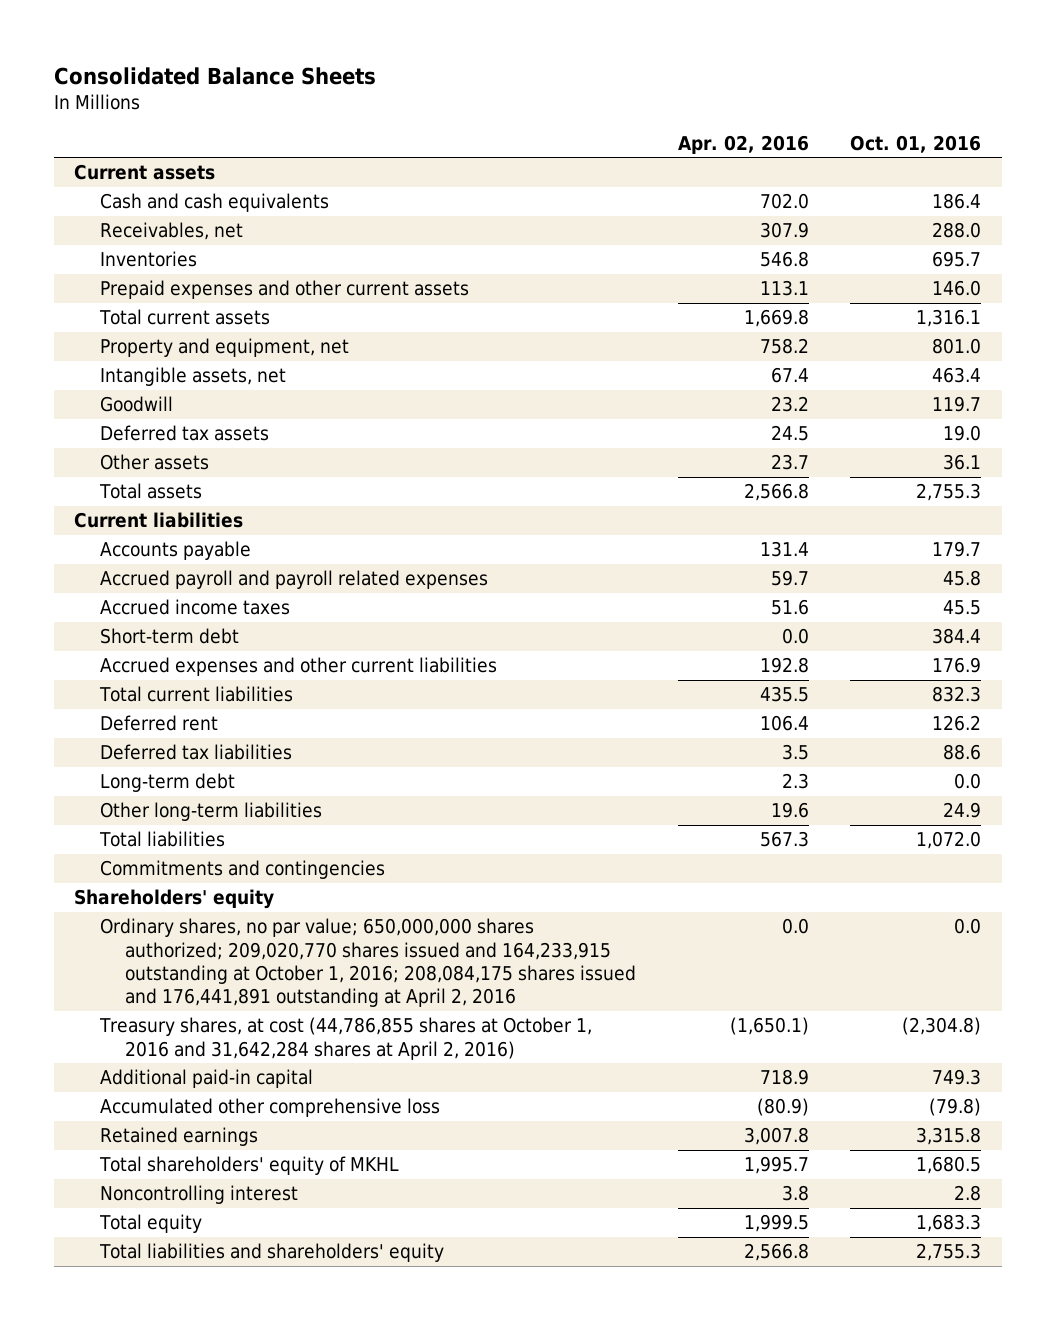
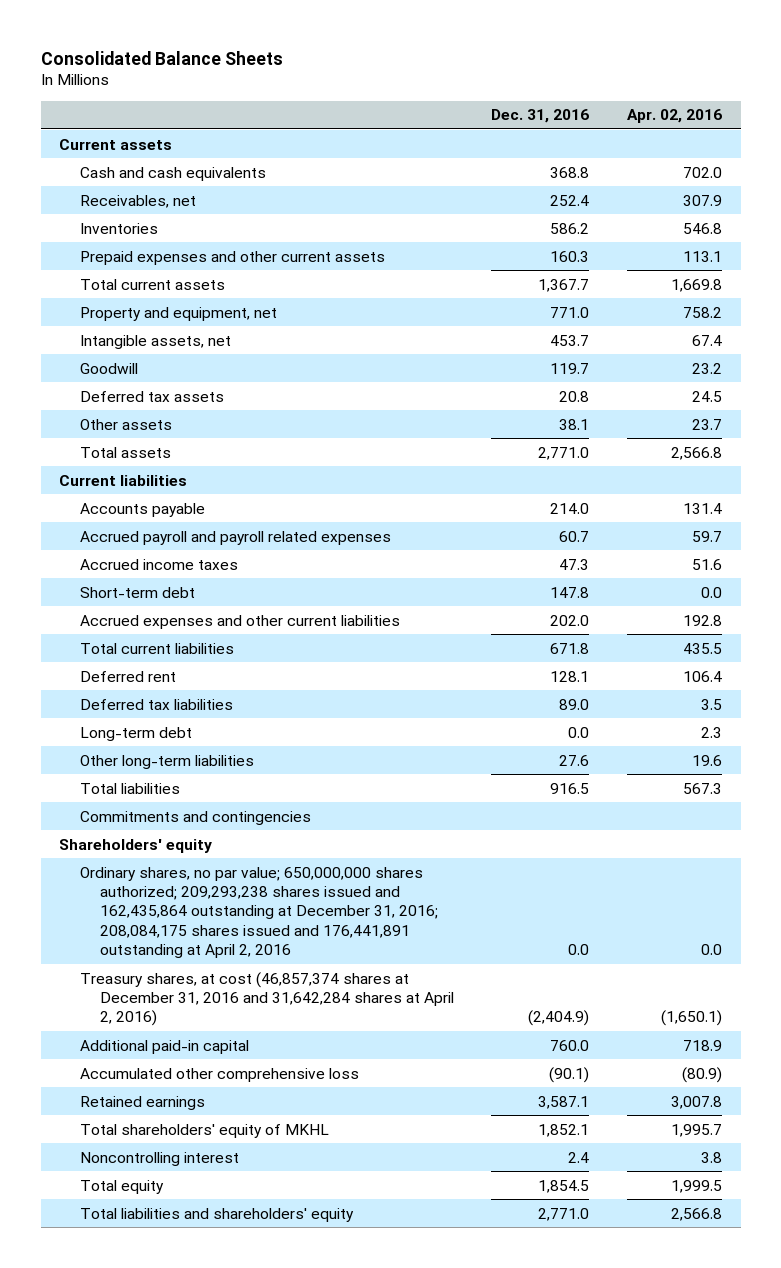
- | Apr. 02, 2016 | Oct. 01, 2016
+ | Dec. 31, 2016 | Apr. 02, 2016
- Ordinary shares, no par value; 650,000,000 shares authorized; 209,020,770 shares issued and 164,233,915 outstanding at October 1, 2016; 208,084,175 shares issued and 176,441,891 outstanding at April 2, 2016 | 0.0 | 0.0
- Treasury shares, at cost (44,786,855 shares at October 1, 2016 and 31,642,284 shares at April 2, 2016) | (1,650.1) | (2,304.8)
+ Ordinary shares, no par value; 650,000,000 shares authorized; 209,293,238 shares issued and 162,435,864 outstanding at December 31, 2016; 208,084,175 shares issued and 176,441,891 outstanding at April 2, 2016 | 0.0 | 0.0
+ Treasury shares, at cost (46,857,374 shares at December 31, 2016 and 31,642,284 shares at April 2, 2016) | (2,404.9) | (1,650.1)

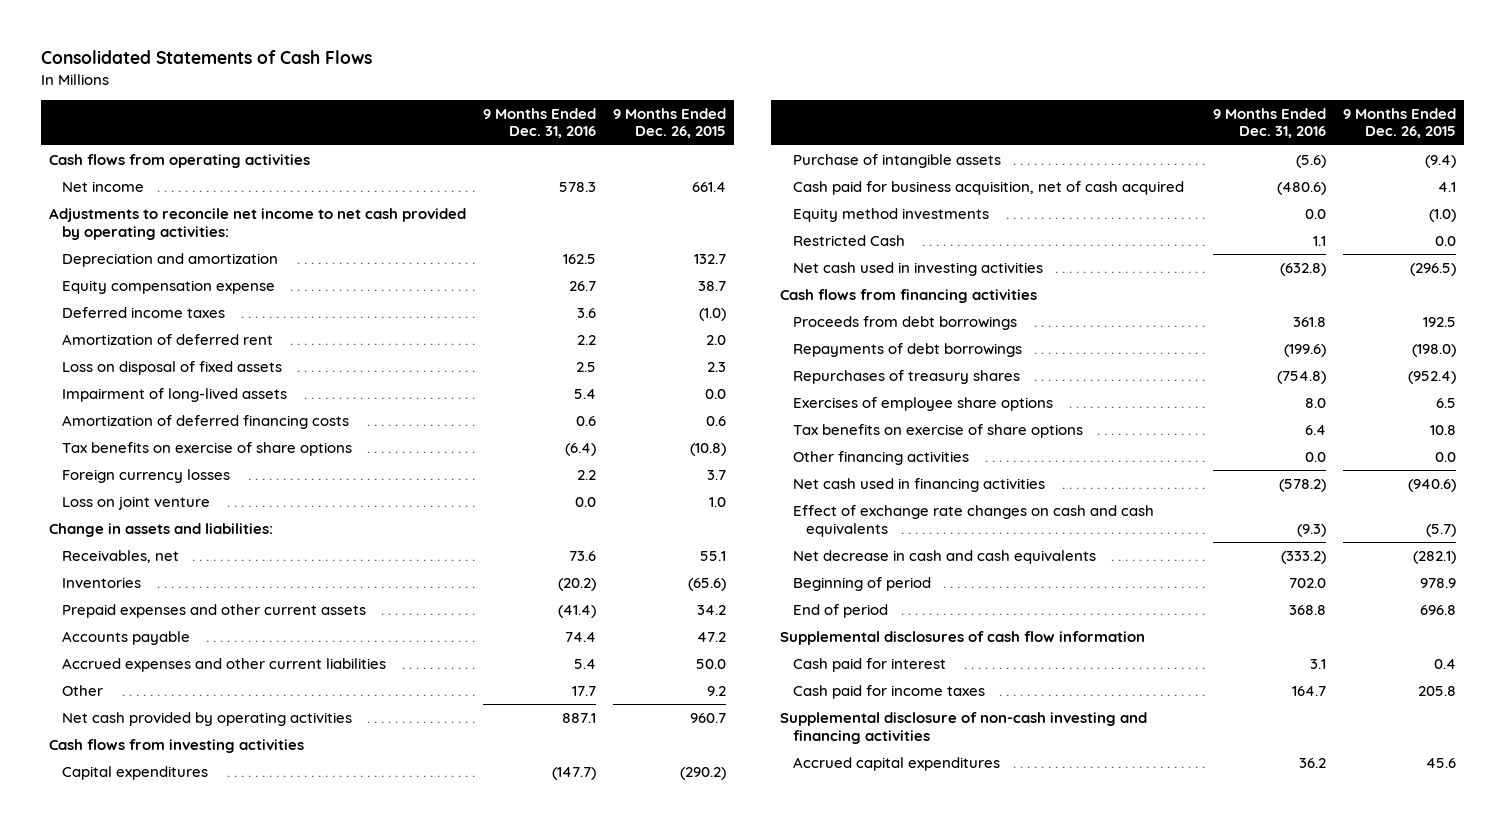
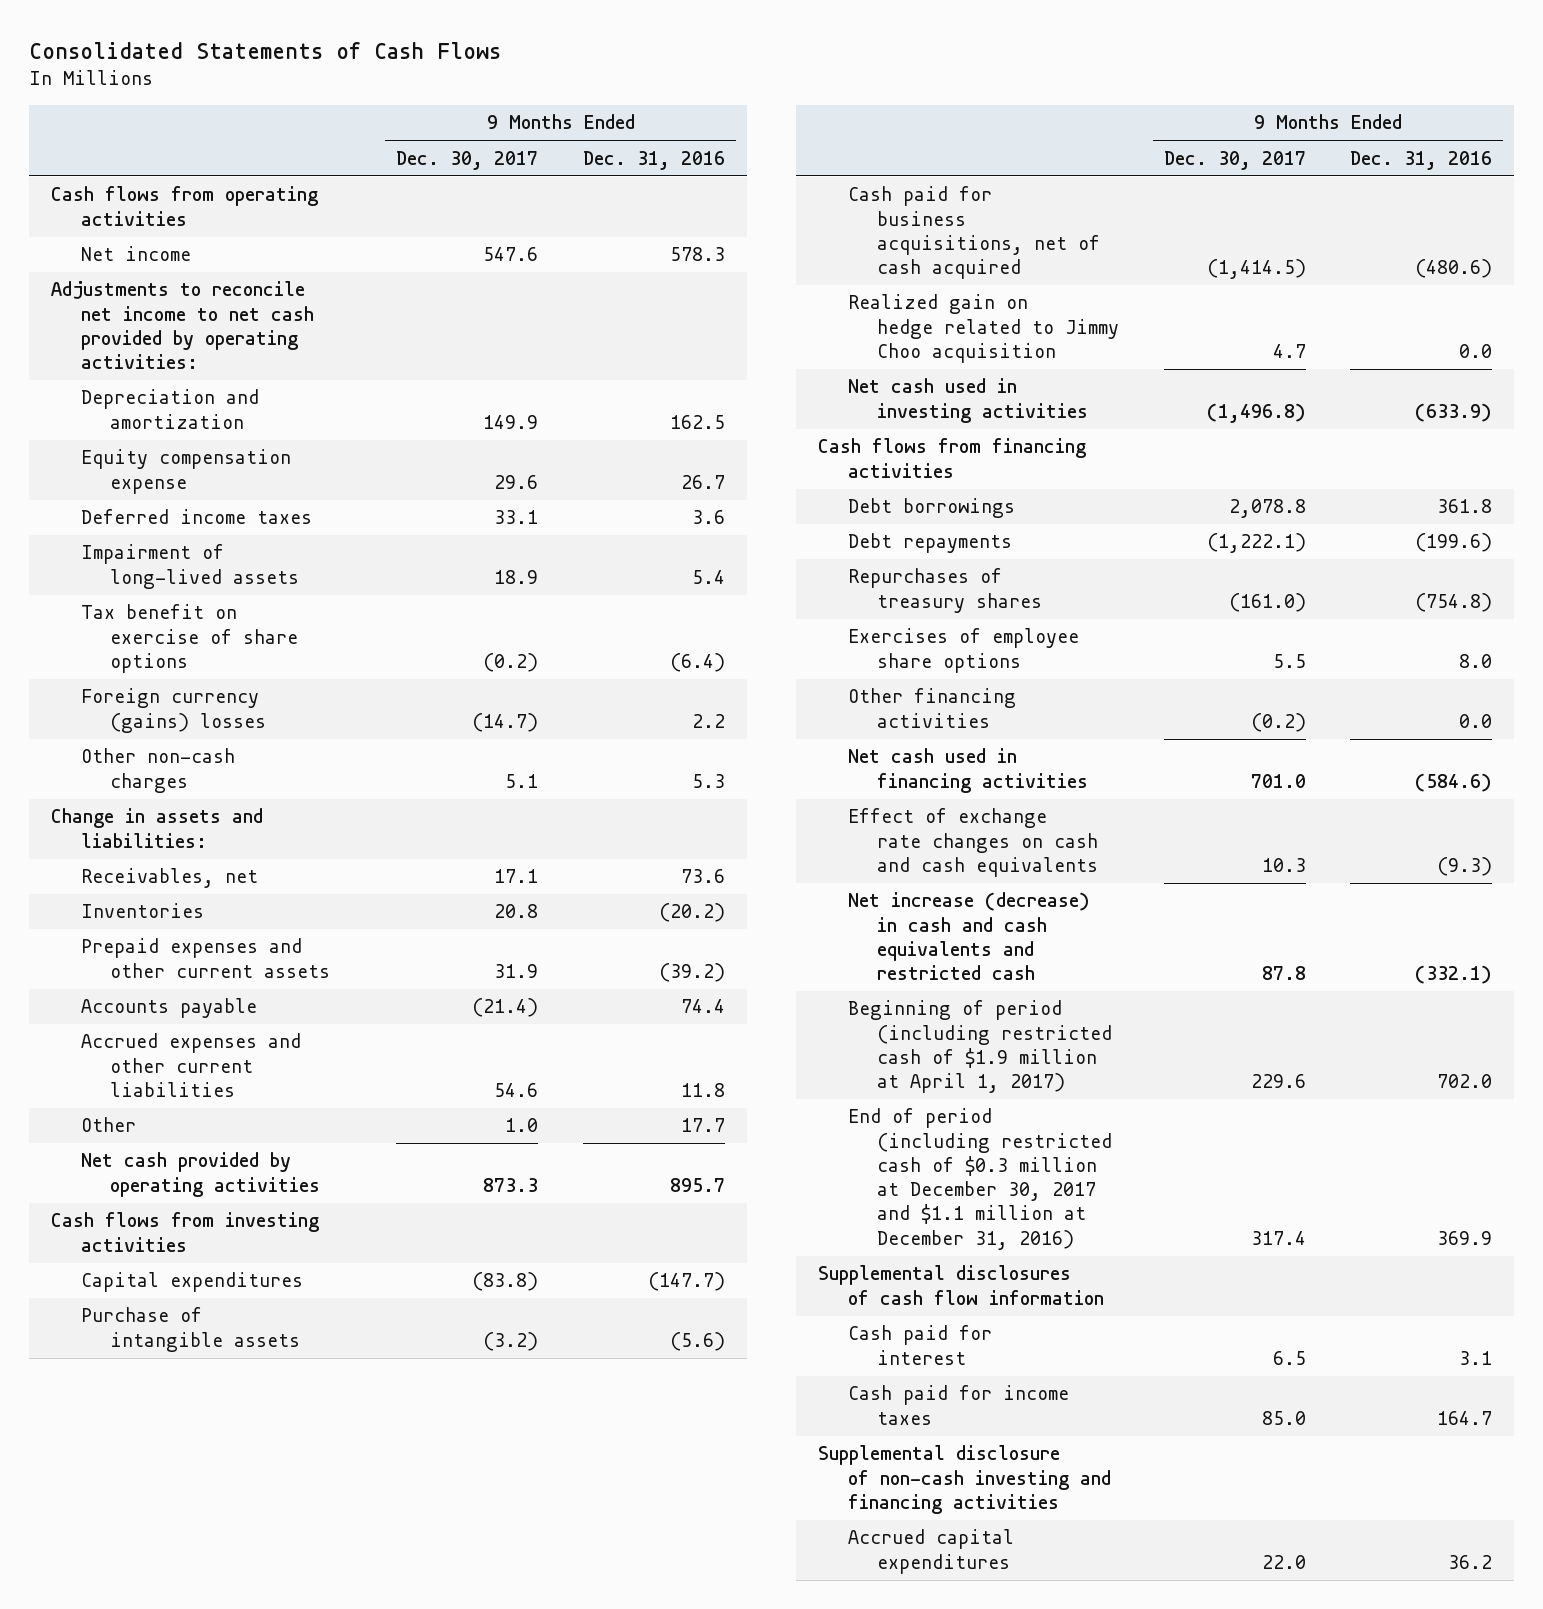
- | 9 Months Ended Dec. 31, 2016 | 9 Months Ended Dec. 26, 2015
+ | 9 Months Ended Dec. 30, 2017 | 9 Months Ended Dec. 31, 2016
- Amortization of deferred rent | 2.2 | 2.0
- Loss on disposal of fixed assets | 2.5 | 2.3
- Amortization of deferred financing costs | 0.6 | 0.6
- Tax benefits on exercise of share options | (6.4) | (10.8)
- Foreign currency losses | 2.2 | 3.7
- Loss on joint venture | 0.0 | 1.0
+ Tax benefit on exercise of share options | (0.2) | (6.4)
+ Foreign currency (gains) losses | (14.7) | 2.2
+ Other non-cash charges | 5.1 | 5.3
- Prepaid expenses and other current assets | (41.4) | 34.2
+ Prepaid expenses and other current assets | 31.9 | (39.2)
- Accrued expenses and other current liabilities | 5.4 | 50.0
+ Accrued expenses and other current liabilities | 54.6 | 11.8
- Net cash provided by operating activities | 887.1 | 960.7
+ Net cash provided by operating activities | 873.3 | 895.7
- Cash paid for business acquisition, net of cash acquired | (480.6) | 4.1
- Equity method investments | 0.0 | (1.0)
- Restricted Cash | 1.1 | 0.0
- Net cash used in investing activities | (632.8) | (296.5)
+ Cash paid for business acquisitions, net of cash acquired | (1,414.5) | (480.6)
+ Realized gain on hedge related to Jimmy Choo acquisition | 4.7 | 0.0
+ Net cash used in investing activities | (1,496.8) | (633.9)
- Proceeds from debt borrowings | 361.8 | 192.5
- Repayments of debt borrowings | (199.6) | (198.0)
+ Debt borrowings | 2,078.8 | 361.8
+ Debt repayments | (1,222.1) | (199.6)
- Tax benefits on exercise of share options | 6.4 | 10.8
- Net cash used in financing activities | (578.2) | (940.6)
+ Net cash used in financing activities | 701.0 | (584.6)
- Net decrease in cash and cash equivalents | (333.2) | (282.1)
- Beginning of period | 702.0 | 978.9
- End of period | 368.8 | 696.8
+ Net increase (decrease) in cash and cash equivalents and restricted cash | 87.8 | (332.1)
+ Beginning of period (including restricted cash of $1.9 million at April 1, 2017) | 229.6 | 702.0
+ End of period (including restricted cash of $0.3 million at December 30, 2017 and $1.1 million at December 31, 2016) | 317.4 | 369.9

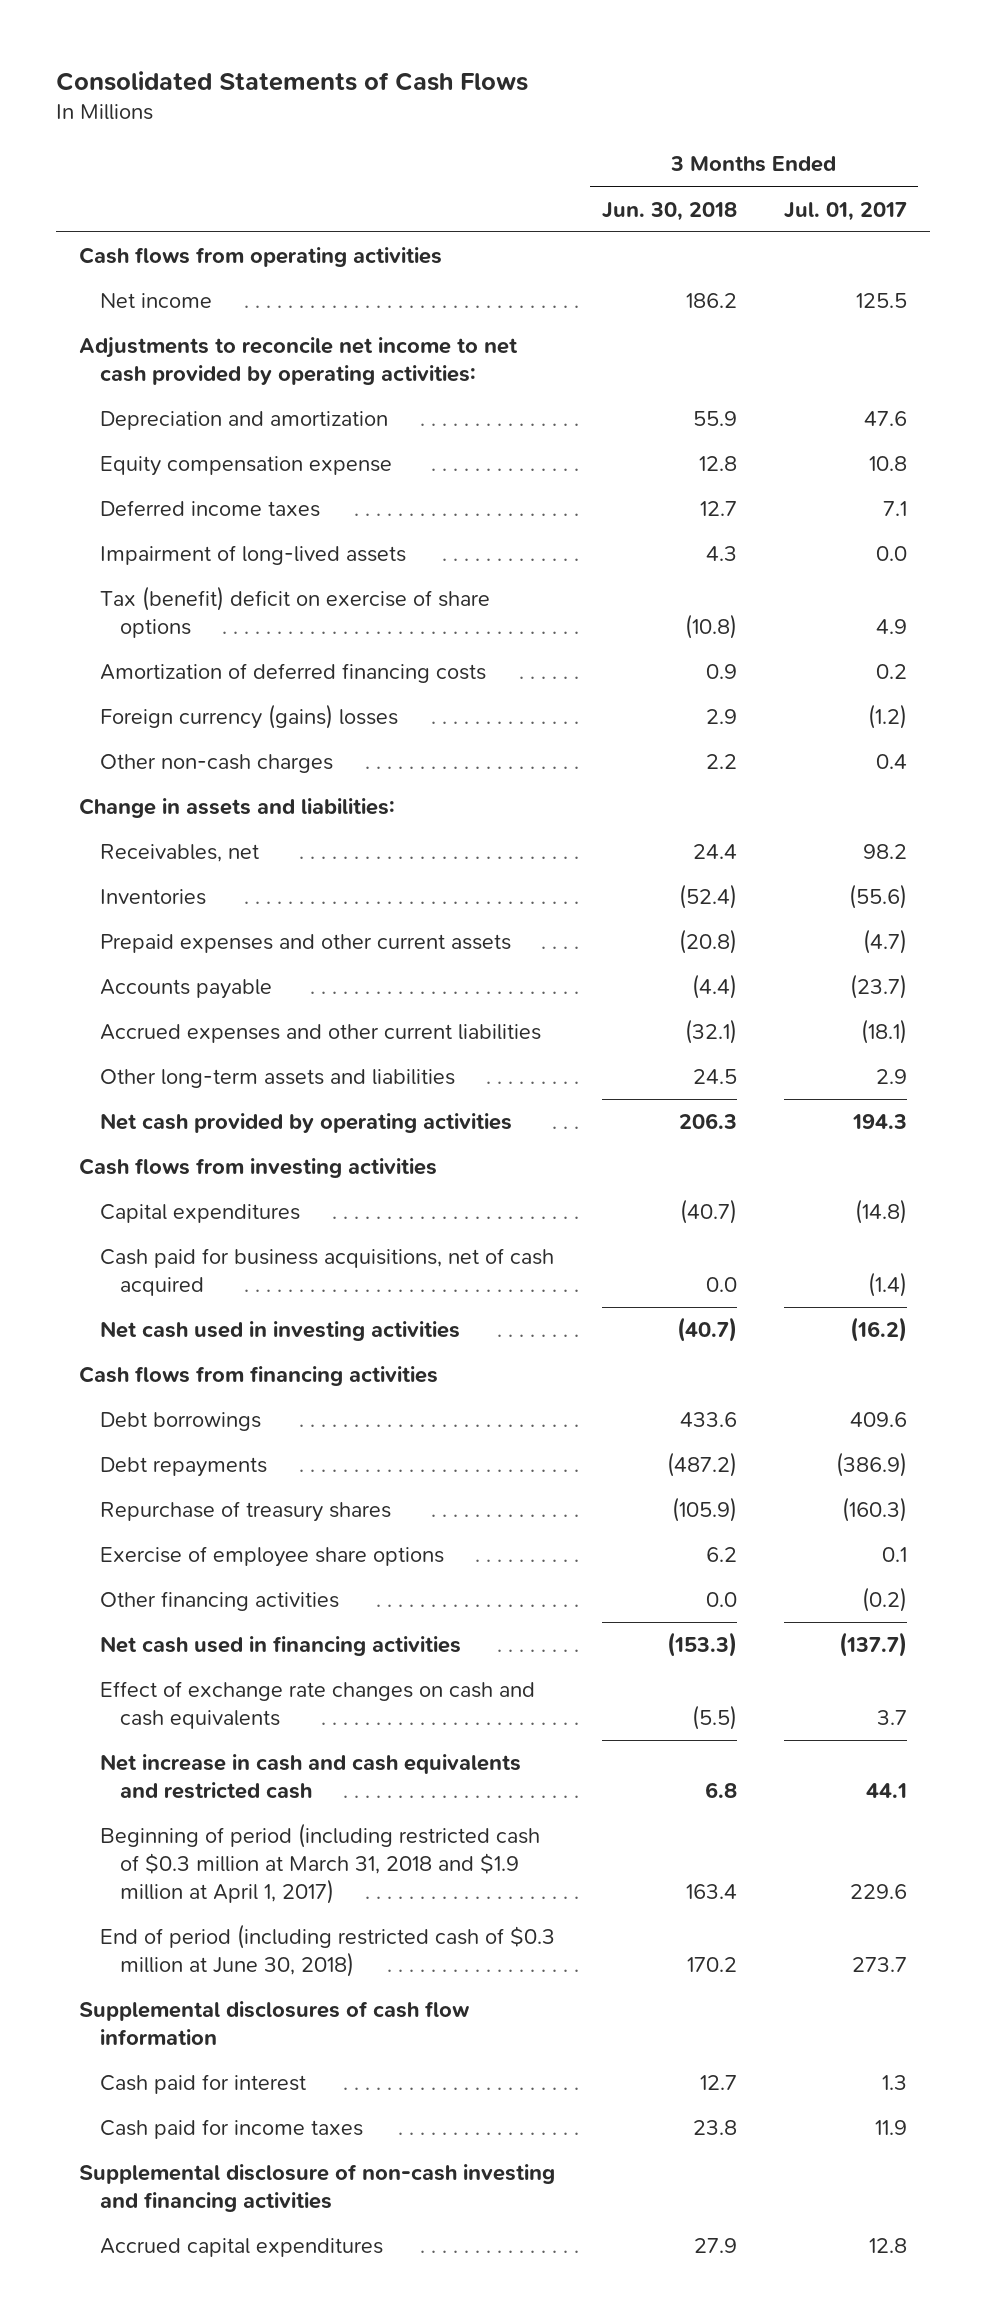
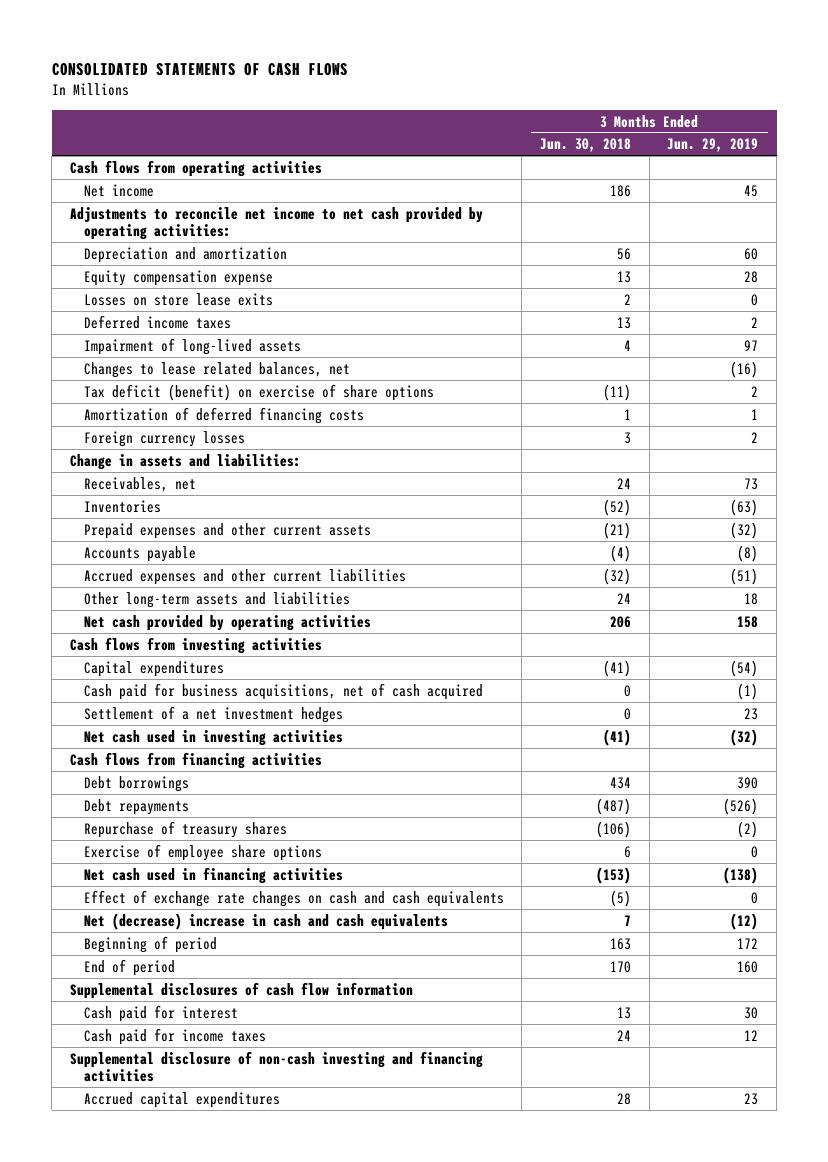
- Consolidated Statements of Cash Flows
+ CONSOLIDATED STATEMENTS OF CASH FLOWS
- | 3 Months Ended Jun. 30, 2018 | 3 Months Ended Jul. 01, 2017
+ | 3 Months Ended Jun. 30, 2018 | 3 Months Ended Jun. 29, 2019
- Net income | 186.2 | 125.5
+ Net income | 186 | 45
- Depreciation and amortization | 55.9 | 47.6
- Equity compensation expense | 12.8 | 10.8
- Deferred income taxes | 12.7 | 7.1
- Impairment of long-lived assets | 4.3 | 0.0
- Tax (benefit) deficit on exercise of share options | (10.8) | 4.9
- Amortization of deferred financing costs | 0.9 | 0.2
- Foreign currency (gains) losses | 2.9 | (1.2)
- Other non-cash charges | 2.2 | 0.4
+ Depreciation and amortization | 56 | 60
+ Equity compensation expense | 13 | 28
+ Losses on store lease exits | 2 | 0
+ Deferred income taxes | 13 | 2
+ Impairment of long-lived assets | 4 | 97
+ Changes to lease related balances, net | | (16)
+ Tax deficit (benefit) on exercise of share options | (11) | 2
+ Amortization of deferred financing costs | 1 | 1
+ Foreign currency losses | 3 | 2
- Receivables, net | 24.4 | 98.2
- Inventories | (52.4) | (55.6)
- Prepaid expenses and other current assets | (20.8) | (4.7)
- Accounts payable | (4.4) | (23.7)
- Accrued expenses and other current liabilities | (32.1) | (18.1)
- Other long-term assets and liabilities | 24.5 | 2.9
- Net cash provided by operating activities | 206.3 | 194.3
+ Receivables, net | 24 | 73
+ Inventories | (52) | (63)
+ Prepaid expenses and other current assets | (21) | (32)
+ Accounts payable | (4) | (8)
+ Accrued expenses and other current liabilities | (32) | (51)
+ Other long-term assets and liabilities | 24 | 18
+ Net cash provided by operating activities | 206 | 158
- Capital expenditures | (40.7) | (14.8)
- Cash paid for business acquisitions, net of cash acquired | 0.0 | (1.4)
- Net cash used in investing activities | (40.7) | (16.2)
+ Capital expenditures | (41) | (54)
+ Cash paid for business acquisitions, net of cash acquired | 0 | (1)
+ Settlement of a net investment hedges | 0 | 23
+ Net cash used in investing activities | (41) | (32)
- Debt borrowings | 433.6 | 409.6
- Debt repayments | (487.2) | (386.9)
- Repurchase of treasury shares | (105.9) | (160.3)
- Exercise of employee share options | 6.2 | 0.1
- Other financing activities | 0.0 | (0.2)
- Net cash used in financing activities | (153.3) | (137.7)
- Effect of exchange rate changes on cash and cash equivalents | (5.5) | 3.7
- Net increase in cash and cash equivalents and restricted cash | 6.8 | 44.1
- Beginning of period (including restricted cash of $0.3 million at March 31, 2018 and $1.9 million at April 1, 2017) | 163.4 | 229.6
- End of period (including restricted cash of $0.3 million at June 30, 2018) | 170.2 | 273.7
+ Debt borrowings | 434 | 390
+ Debt repayments | (487) | (526)
+ Repurchase of treasury shares | (106) | (2)
+ Exercise of employee share options | 6 | 0
+ Net cash used in financing activities | (153) | (138)
+ Effect of exchange rate changes on cash and cash equivalents | (5) | 0
+ Net (decrease) increase in cash and cash equivalents | 7 | (12)
+ Beginning of period | 163 | 172
+ End of period | 170 | 160
- Cash paid for interest | 12.7 | 1.3
- Cash paid for income taxes | 23.8 | 11.9
+ Cash paid for interest | 13 | 30
+ Cash paid for income taxes | 24 | 12
- Accrued capital expenditures | 27.9 | 12.8
+ Accrued capital expenditures | 28 | 23

